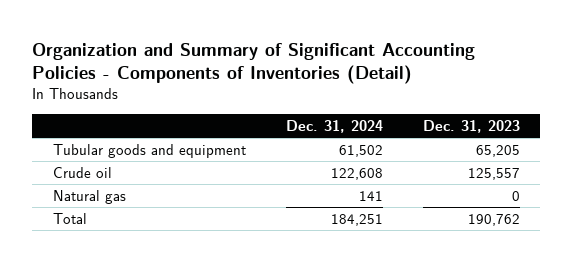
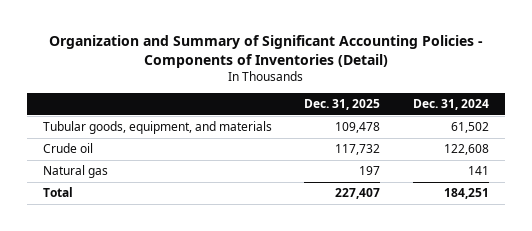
- | Dec. 31, 2024 | Dec. 31, 2023
+ | Dec. 31, 2025 | Dec. 31, 2024
- Tubular goods and equipment | 61,502 | 65,205
+ Tubular goods, equipment, and materials | 109,478 | 61,502

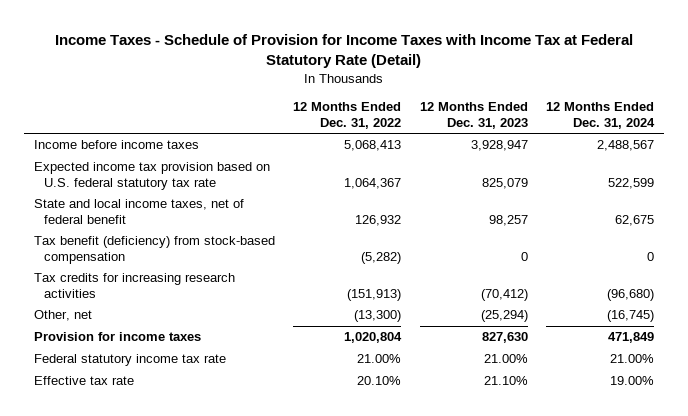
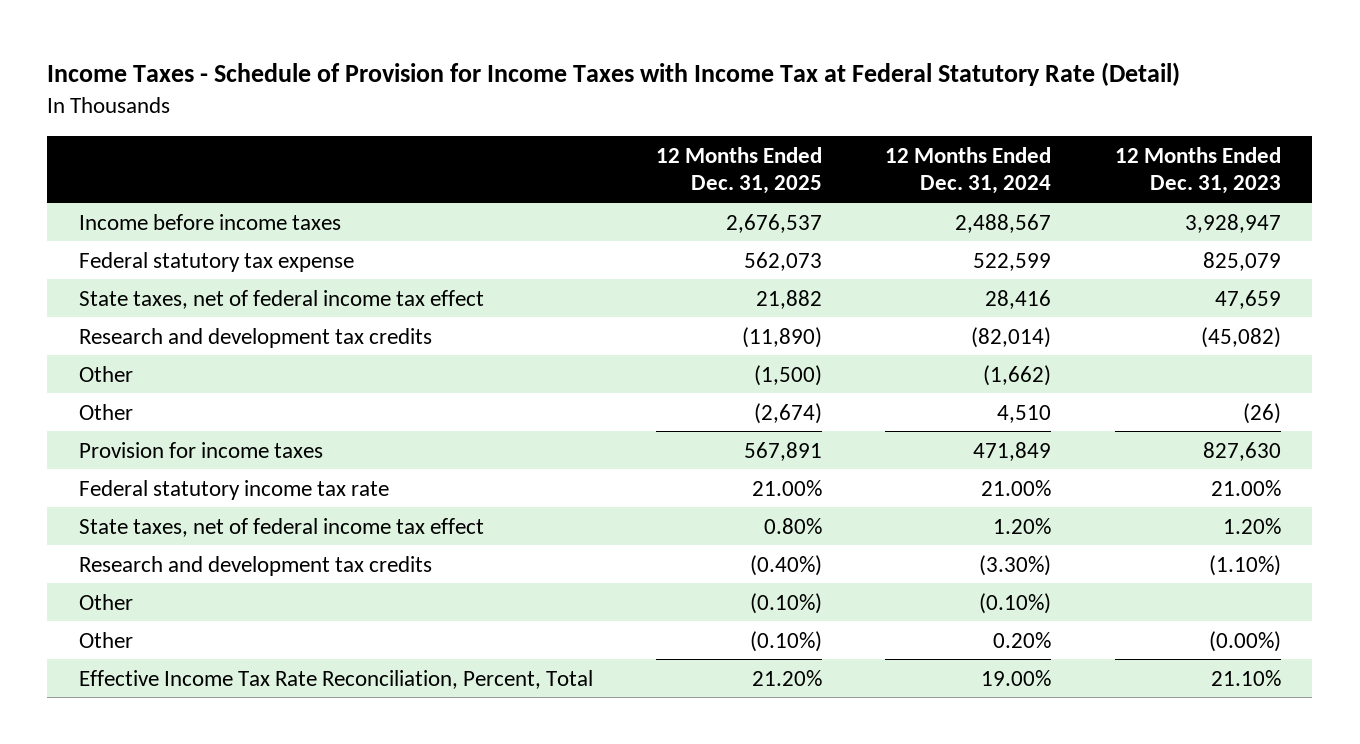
- | 12 Months Ended Dec. 31, 2022 | 12 Months Ended Dec. 31, 2023 | 12 Months Ended Dec. 31, 2024
+ | 12 Months Ended Dec. 31, 2025 | 12 Months Ended Dec. 31, 2024 | 12 Months Ended Dec. 31, 2023
- Expected income tax provision based on U.S. federal statutory tax rate | 1,064,367 | 825,079 | 522,599
- State and local income taxes, net of federal benefit | 126,932 | 98,257 | 62,675
- Tax benefit (deficiency) from stock-based compensation | (5,282) | 0 | 0
- Tax credits for increasing research activities | (151,913) | (70,412) | (96,680)
- Other, net | (13,300) | (25,294) | (16,745)
+ Federal statutory tax expense | 562,073 | 522,599 | 825,079
+ State taxes, net of federal income tax effect | 21,882 | 28,416 | 47,659
+ Research and development tax credits | (11,890) | (82,014) | (45,082)
+ Other | (1,500) | (1,662) |
+ Other | (2,674) | 4,510 | (26)
- Effective tax rate | 20.10% | 21.10% | 19.00%
+ State taxes, net of federal income tax effect | 0.80% | 1.20% | 1.20%
+ Research and development tax credits | (0.40%) | (3.30%) | (1.10%)
+ Other | (0.10%) | (0.10%) |
+ Other | (0.10%) | 0.20% | (0.00%)
+ Effective Income Tax Rate Reconciliation, Percent, Total | 21.20% | 19.00% | 21.10%

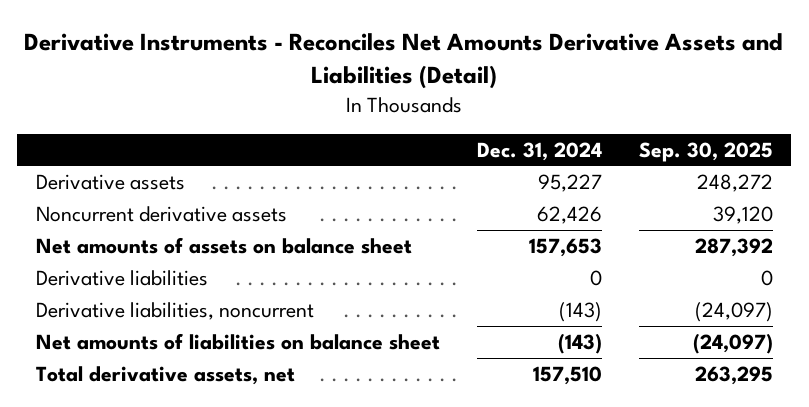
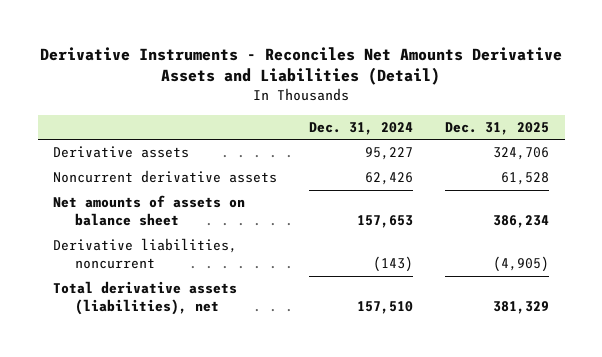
- | Dec. 31, 2024 | Sep. 30, 2025
+ | Dec. 31, 2024 | Dec. 31, 2025
- Derivative liabilities | 0 | 0
- Net amounts of liabilities on balance sheet | (143) | (24,097)
- Total derivative assets, net | 157,510 | 263,295
+ Total derivative assets (liabilities), net | 157,510 | 381,329

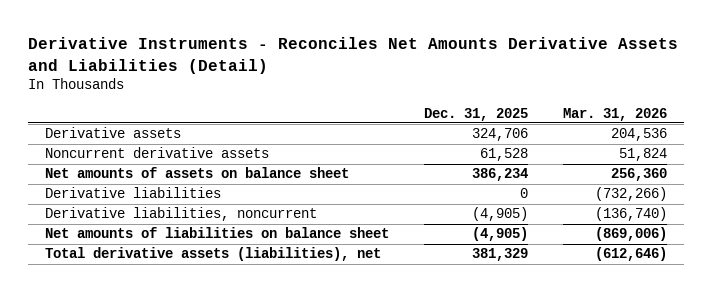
- | Dec. 31, 2024 | Dec. 31, 2025
+ | Dec. 31, 2025 | Mar. 31, 2026
+ Derivative liabilities | 0 | (732,266)
+ Net amounts of liabilities on balance sheet | (4,905) | (869,006)

